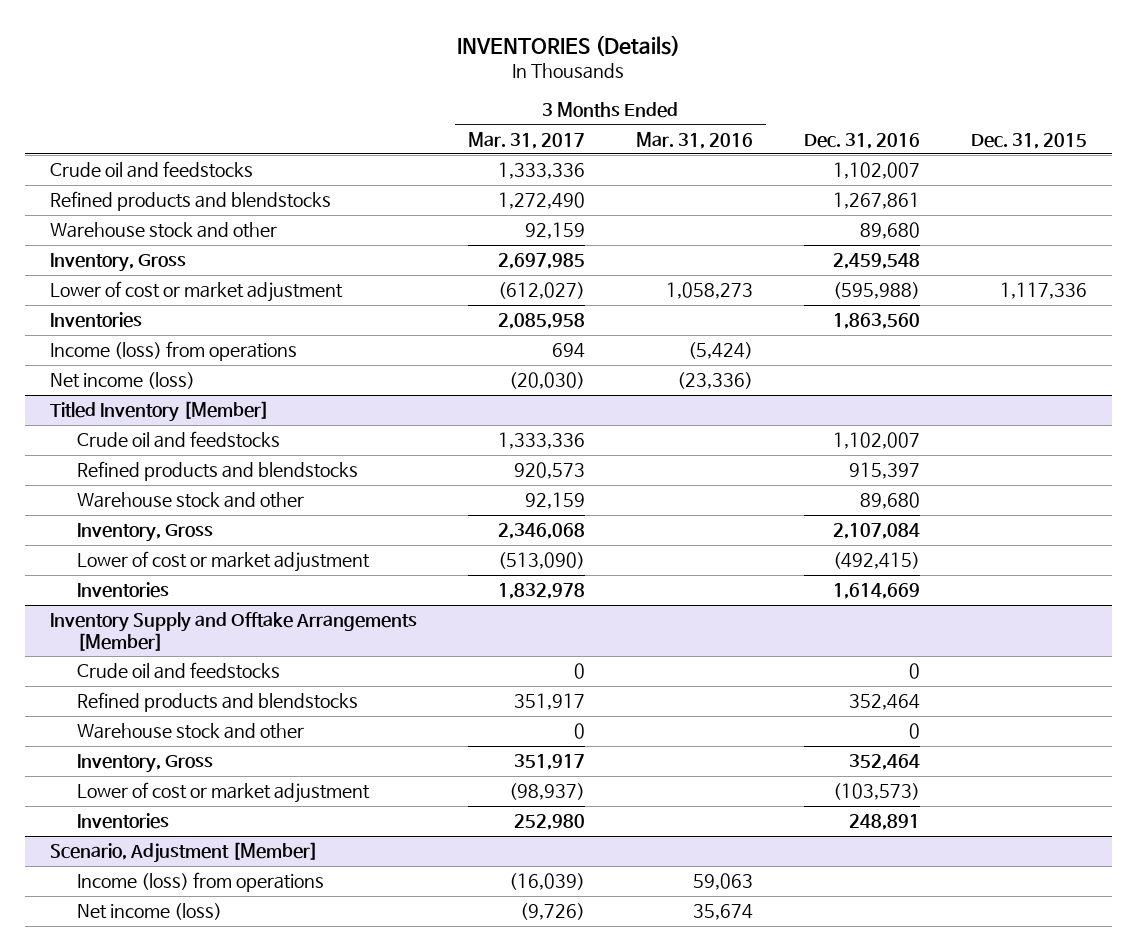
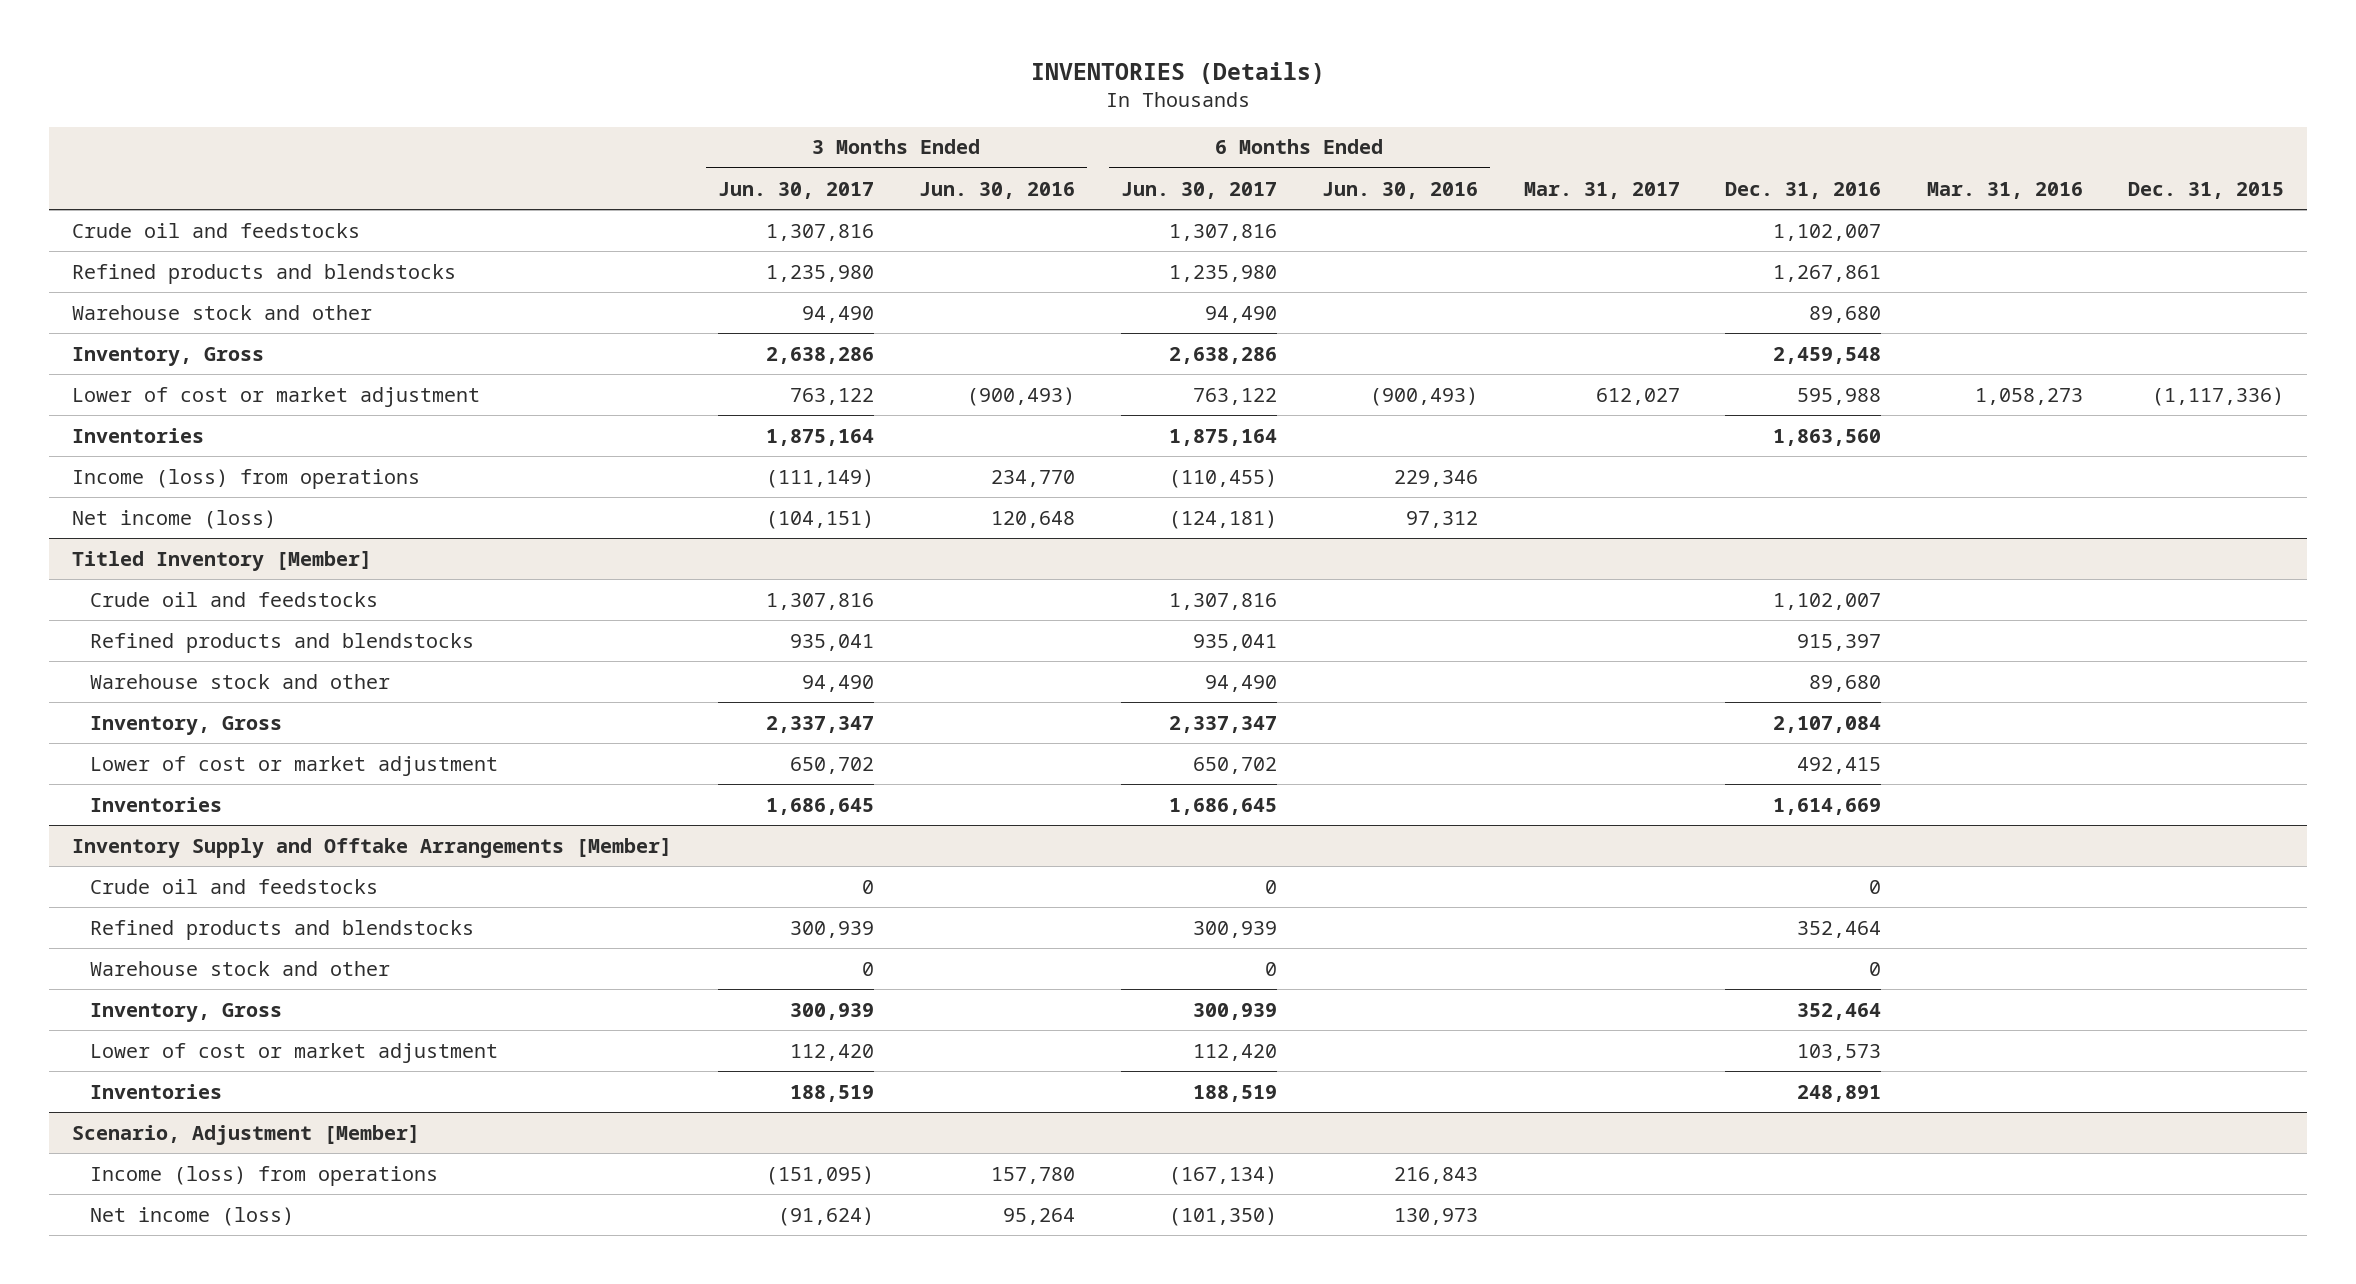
- | 3 Months Ended Mar. 31, 2017 | 3 Months Ended Mar. 31, 2016 | Dec. 31, 2016 | Dec. 31, 2015
+ | 3 Months Ended Jun. 30, 2017 | 3 Months Ended Jun. 30, 2016 | 6 Months Ended Jun. 30, 2017 | 6 Months Ended Jun. 30, 2016 | Mar. 31, 2017 | Dec. 31, 2016 | Mar. 31, 2016 | Dec. 31, 2015
- Lower of cost or market adjustment | (612,027) | 1,058,273 | (595,988) | 1,117,336
+ Lower of cost or market adjustment | 763,122 | (900,493) | 763,122 | (900,493) | 612,027 | 595,988 | 1,058,273 | (1,117,336)
@ Titled Inventory [Member]
- Lower of cost or market adjustment | (513,090) | | (492,415) |
+ Lower of cost or market adjustment | 650,702 | | 650,702 | | | 492,415 | |
@ Inventory Supply and Offtake Arrangements [Member]
- Lower of cost or market adjustment | (98,937) | | (103,573) |
+ Lower of cost or market adjustment | 112,420 | | 112,420 | | | 103,573 | |

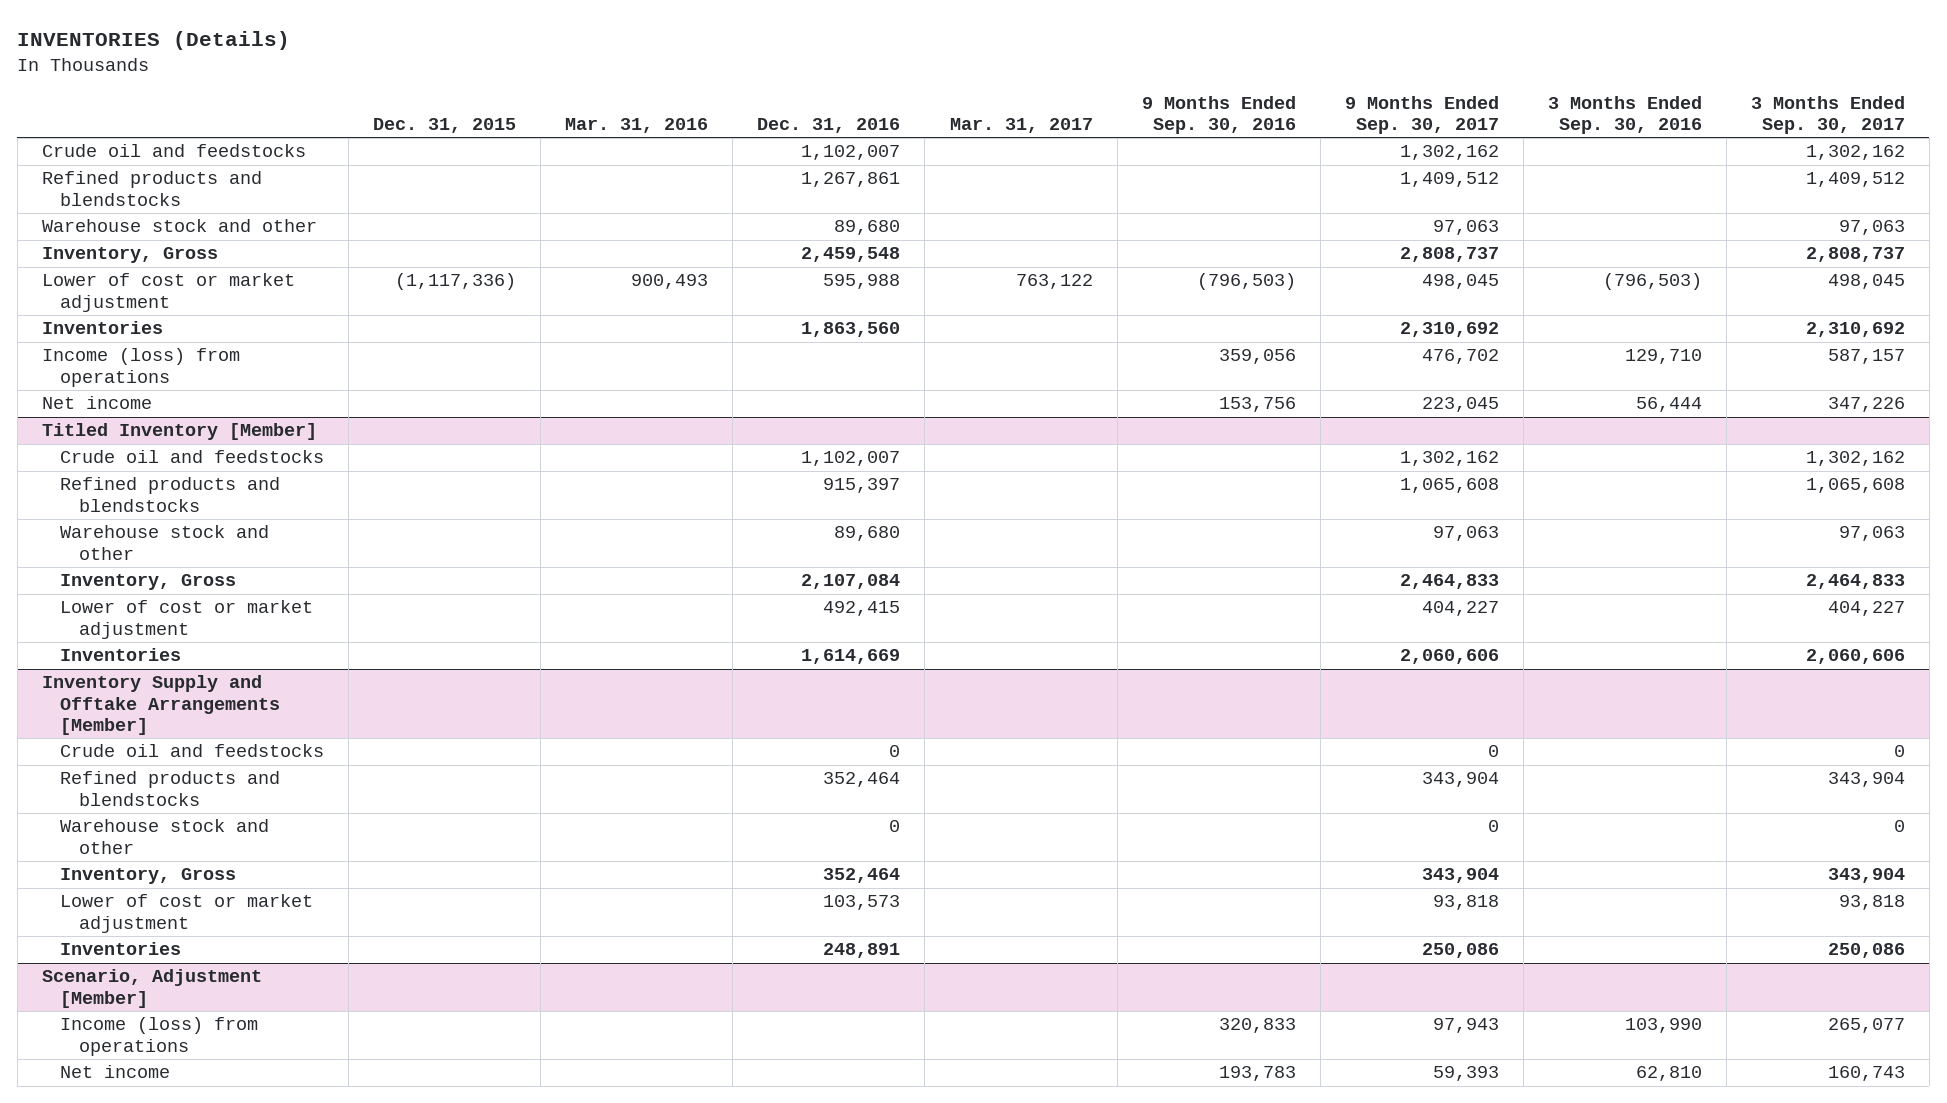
- | 3 Months Ended Jun. 30, 2017 | 3 Months Ended Jun. 30, 2016 | 6 Months Ended Jun. 30, 2017 | 6 Months Ended Jun. 30, 2016 | Mar. 31, 2017 | Dec. 31, 2016 | Mar. 31, 2016 | Dec. 31, 2015
+ | Dec. 31, 2015 | Mar. 31, 2016 | Dec. 31, 2016 | Mar. 31, 2017 | 9 Months Ended Sep. 30, 2016 | 9 Months Ended Sep. 30, 2017 | 3 Months Ended Sep. 30, 2016 | 3 Months Ended Sep. 30, 2017
- Lower of cost or market adjustment | 763,122 | (900,493) | 763,122 | (900,493) | 612,027 | 595,988 | 1,058,273 | (1,117,336)
+ Lower of cost or market adjustment | (1,117,336) | 900,493 | 595,988 | 763,122 | (796,503) | 498,045 | (796,503) | 498,045
- Net income (loss) | (104,151) | 120,648 | (124,181) | 97,312 | | | |
+ Net income | | | | | 153,756 | 223,045 | 56,444 | 347,226
@ Scenario, Adjustment [Member]
- Net income (loss) | (91,624) | 95,264 | (101,350) | 130,973 | | | |
+ Net income | | | | | 193,783 | 59,393 | 62,810 | 160,743

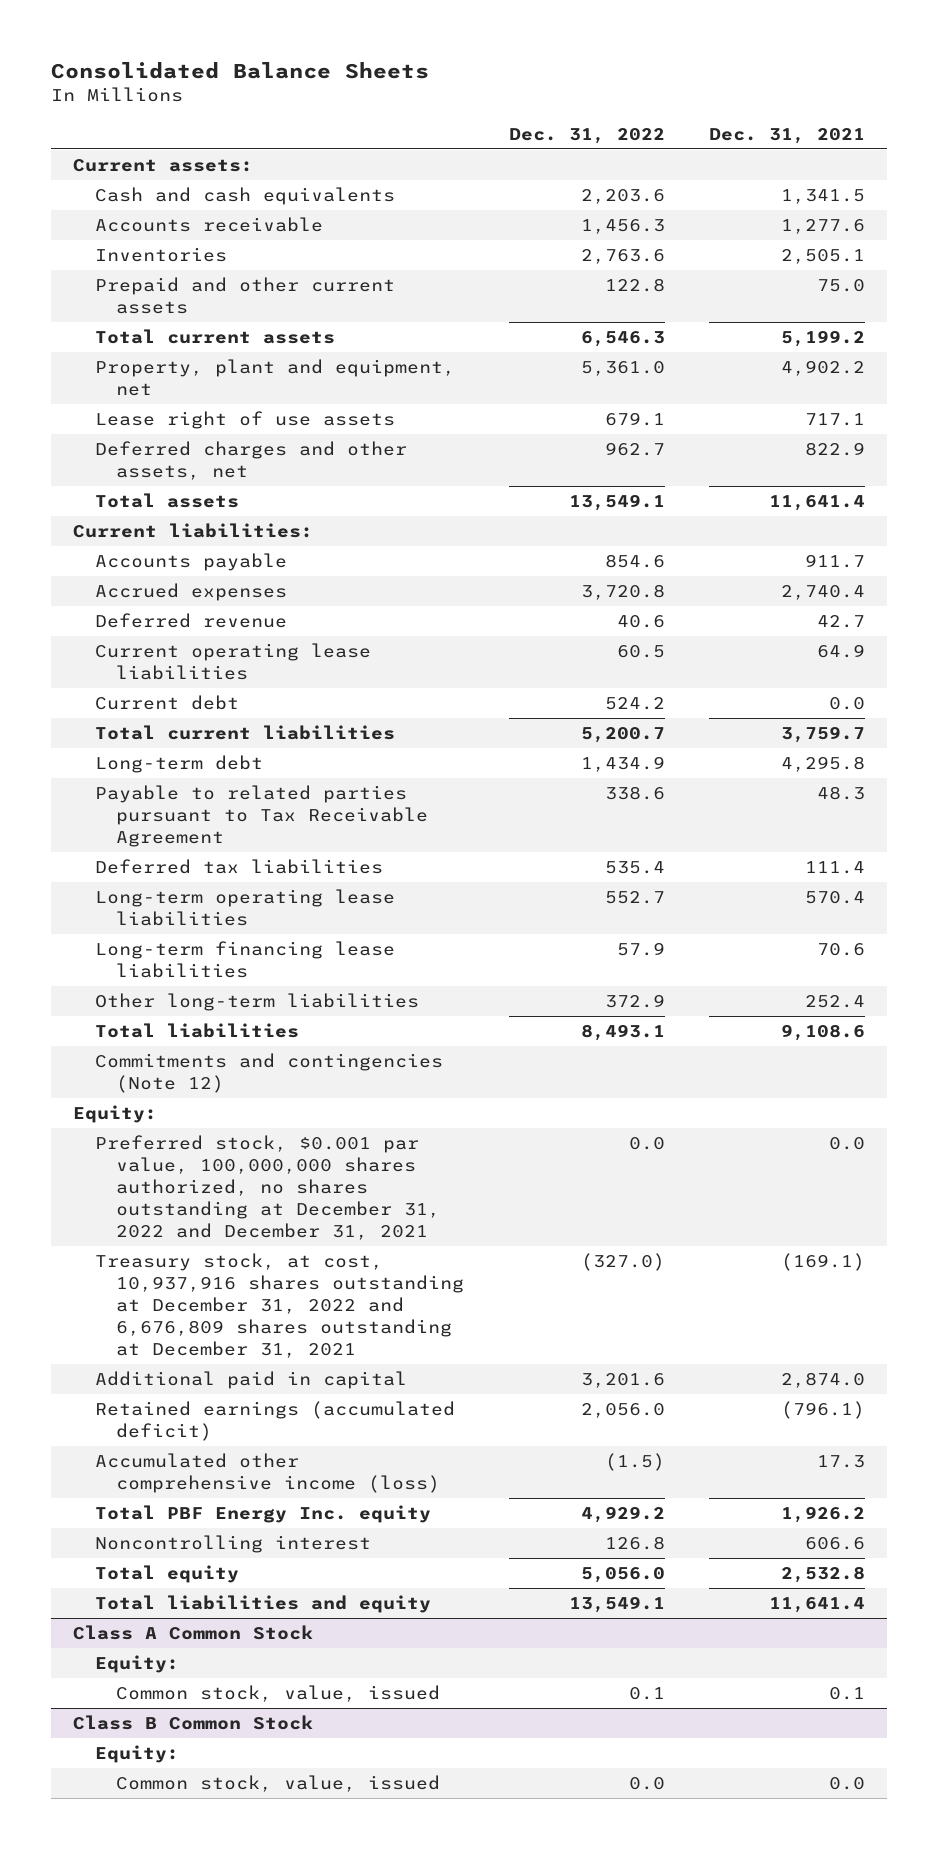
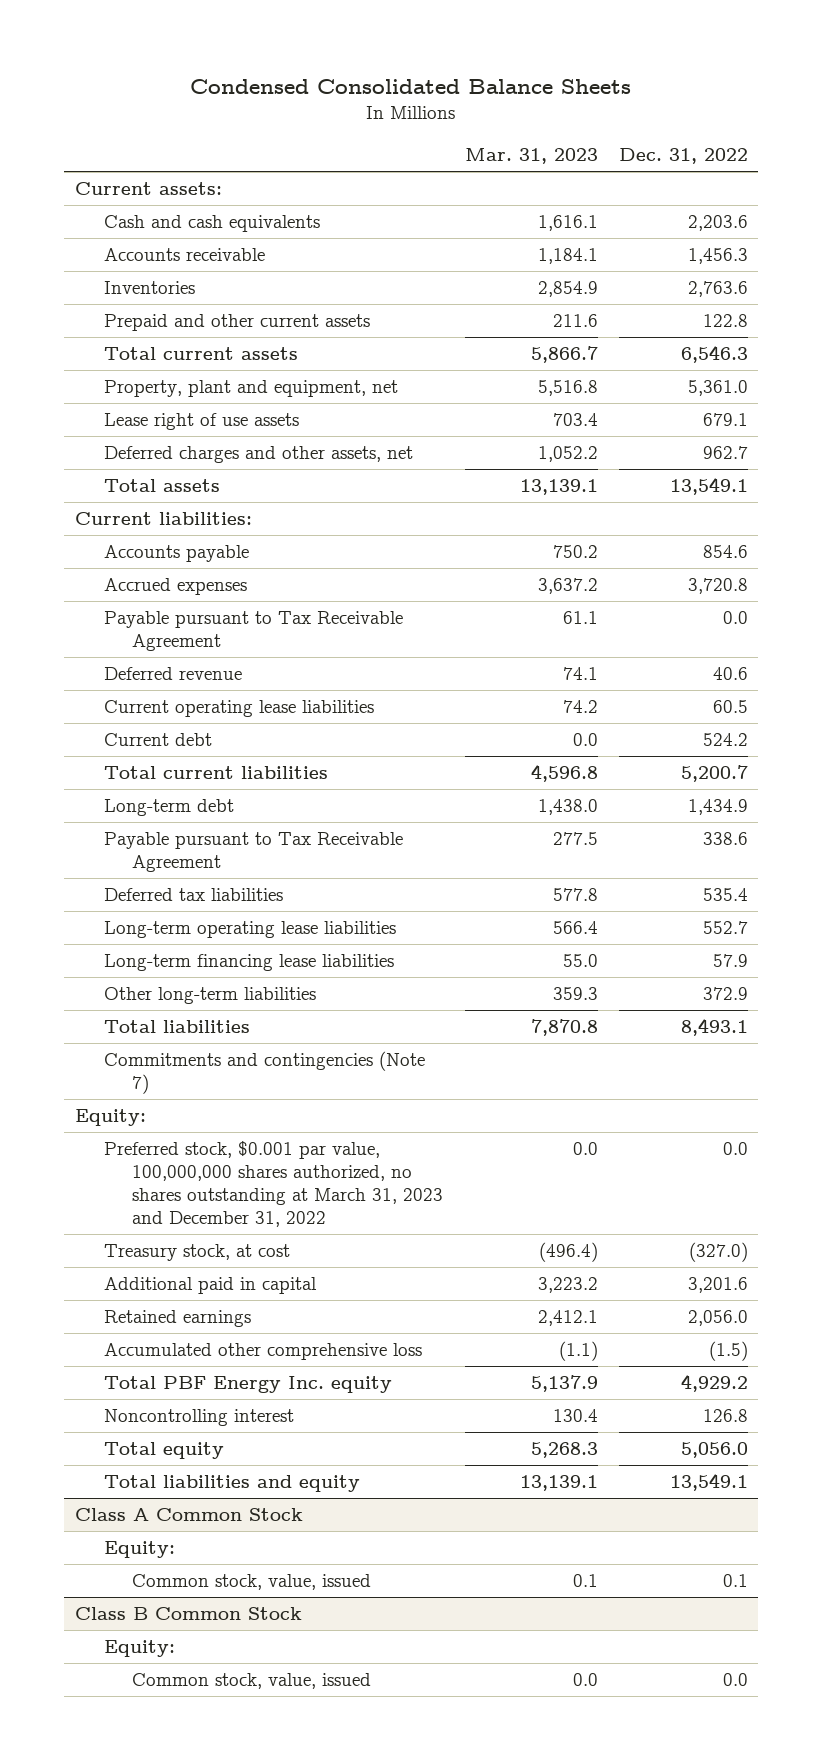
- Consolidated Balance Sheets
+ Condensed Consolidated Balance Sheets
- | Dec. 31, 2022 | Dec. 31, 2021
+ | Mar. 31, 2023 | Dec. 31, 2022
+ Payable pursuant to Tax Receivable Agreement | 61.1 | 0.0
- Payable to related parties pursuant to Tax Receivable Agreement | 338.6 | 48.3
+ Payable pursuant to Tax Receivable Agreement | 277.5 | 338.6
- Commitments and contingencies (Note 12)
+ Commitments and contingencies (Note 7)
- Preferred stock, $0.001 par value, 100,000,000 shares authorized, no shares outstanding at December 31, 2022 and December 31, 2021 | 0.0 | 0.0
- Treasury stock, at cost, 10,937,916 shares outstanding at December 31, 2022 and 6,676,809 shares outstanding at December 31, 2021 | (327.0) | (169.1)
+ Preferred stock, $0.001 par value, 100,000,000 shares authorized, no shares outstanding at March 31, 2023 and December 31, 2022 | 0.0 | 0.0
+ Treasury stock, at cost | (496.4) | (327.0)
- Retained earnings (accumulated deficit) | 2,056.0 | (796.1)
- Accumulated other comprehensive income (loss) | (1.5) | 17.3
+ Retained earnings | 2,412.1 | 2,056.0
+ Accumulated other comprehensive loss | (1.1) | (1.5)

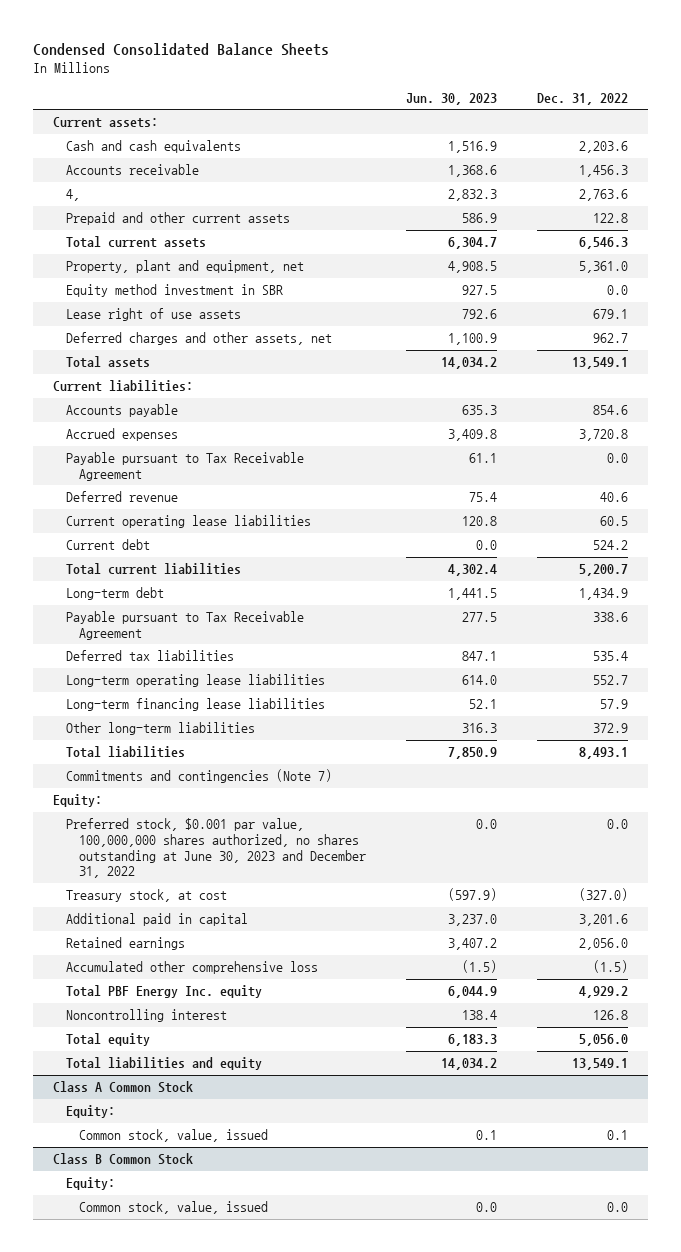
- | Mar. 31, 2023 | Dec. 31, 2022
+ | Jun. 30, 2023 | Dec. 31, 2022
- Inventories | 2,854.9 | 2,763.6
+ 4, | 2,832.3 | 2,763.6
+ Equity method investment in SBR | 927.5 | 0.0
- Preferred stock, $0.001 par value, 100,000,000 shares authorized, no shares outstanding at March 31, 2023 and December 31, 2022 | 0.0 | 0.0
+ Preferred stock, $0.001 par value, 100,000,000 shares authorized, no shares outstanding at June 30, 2023 and December 31, 2022 | 0.0 | 0.0

